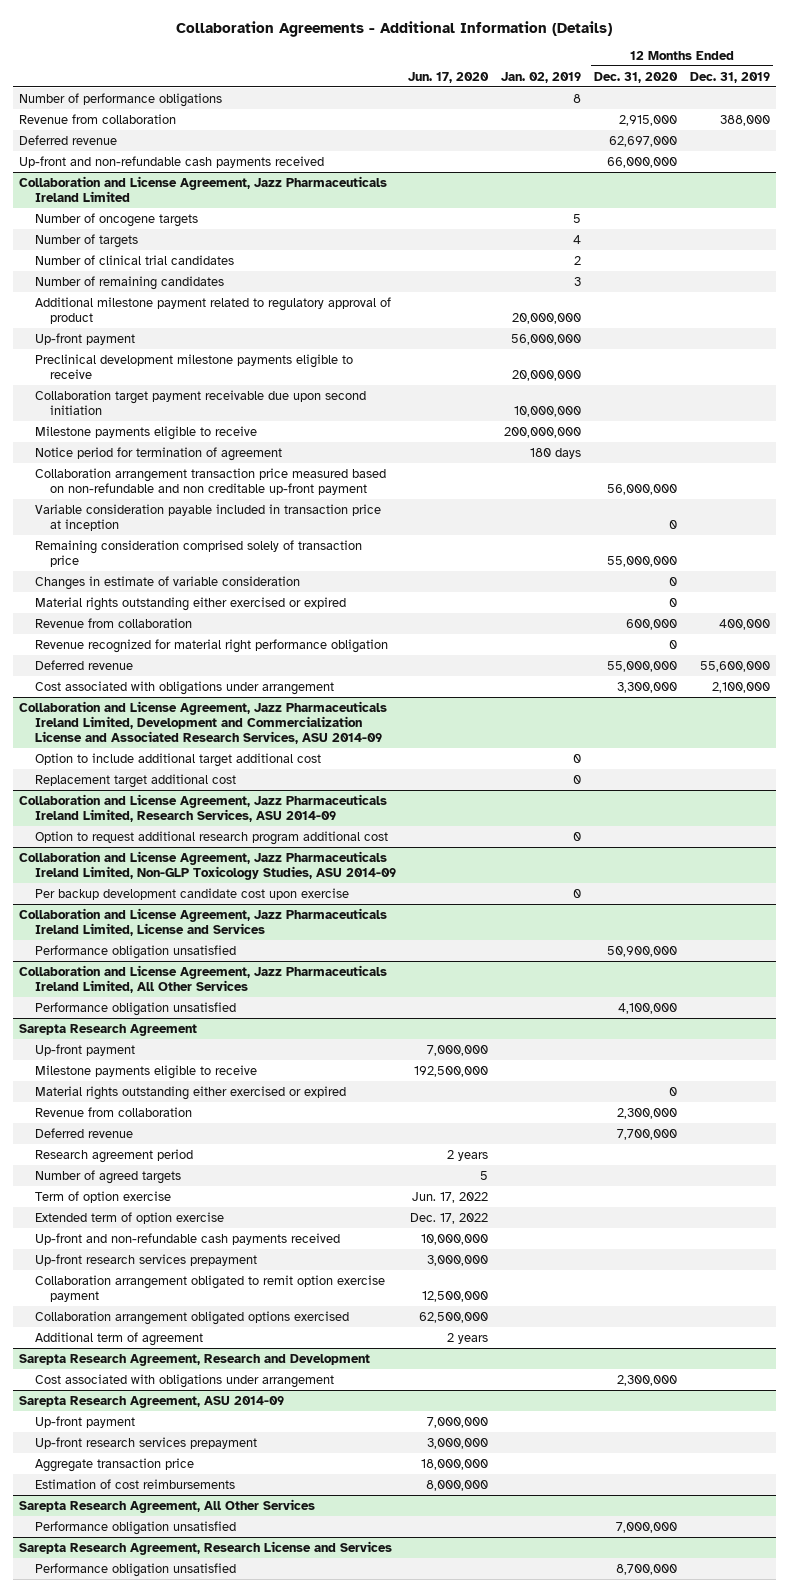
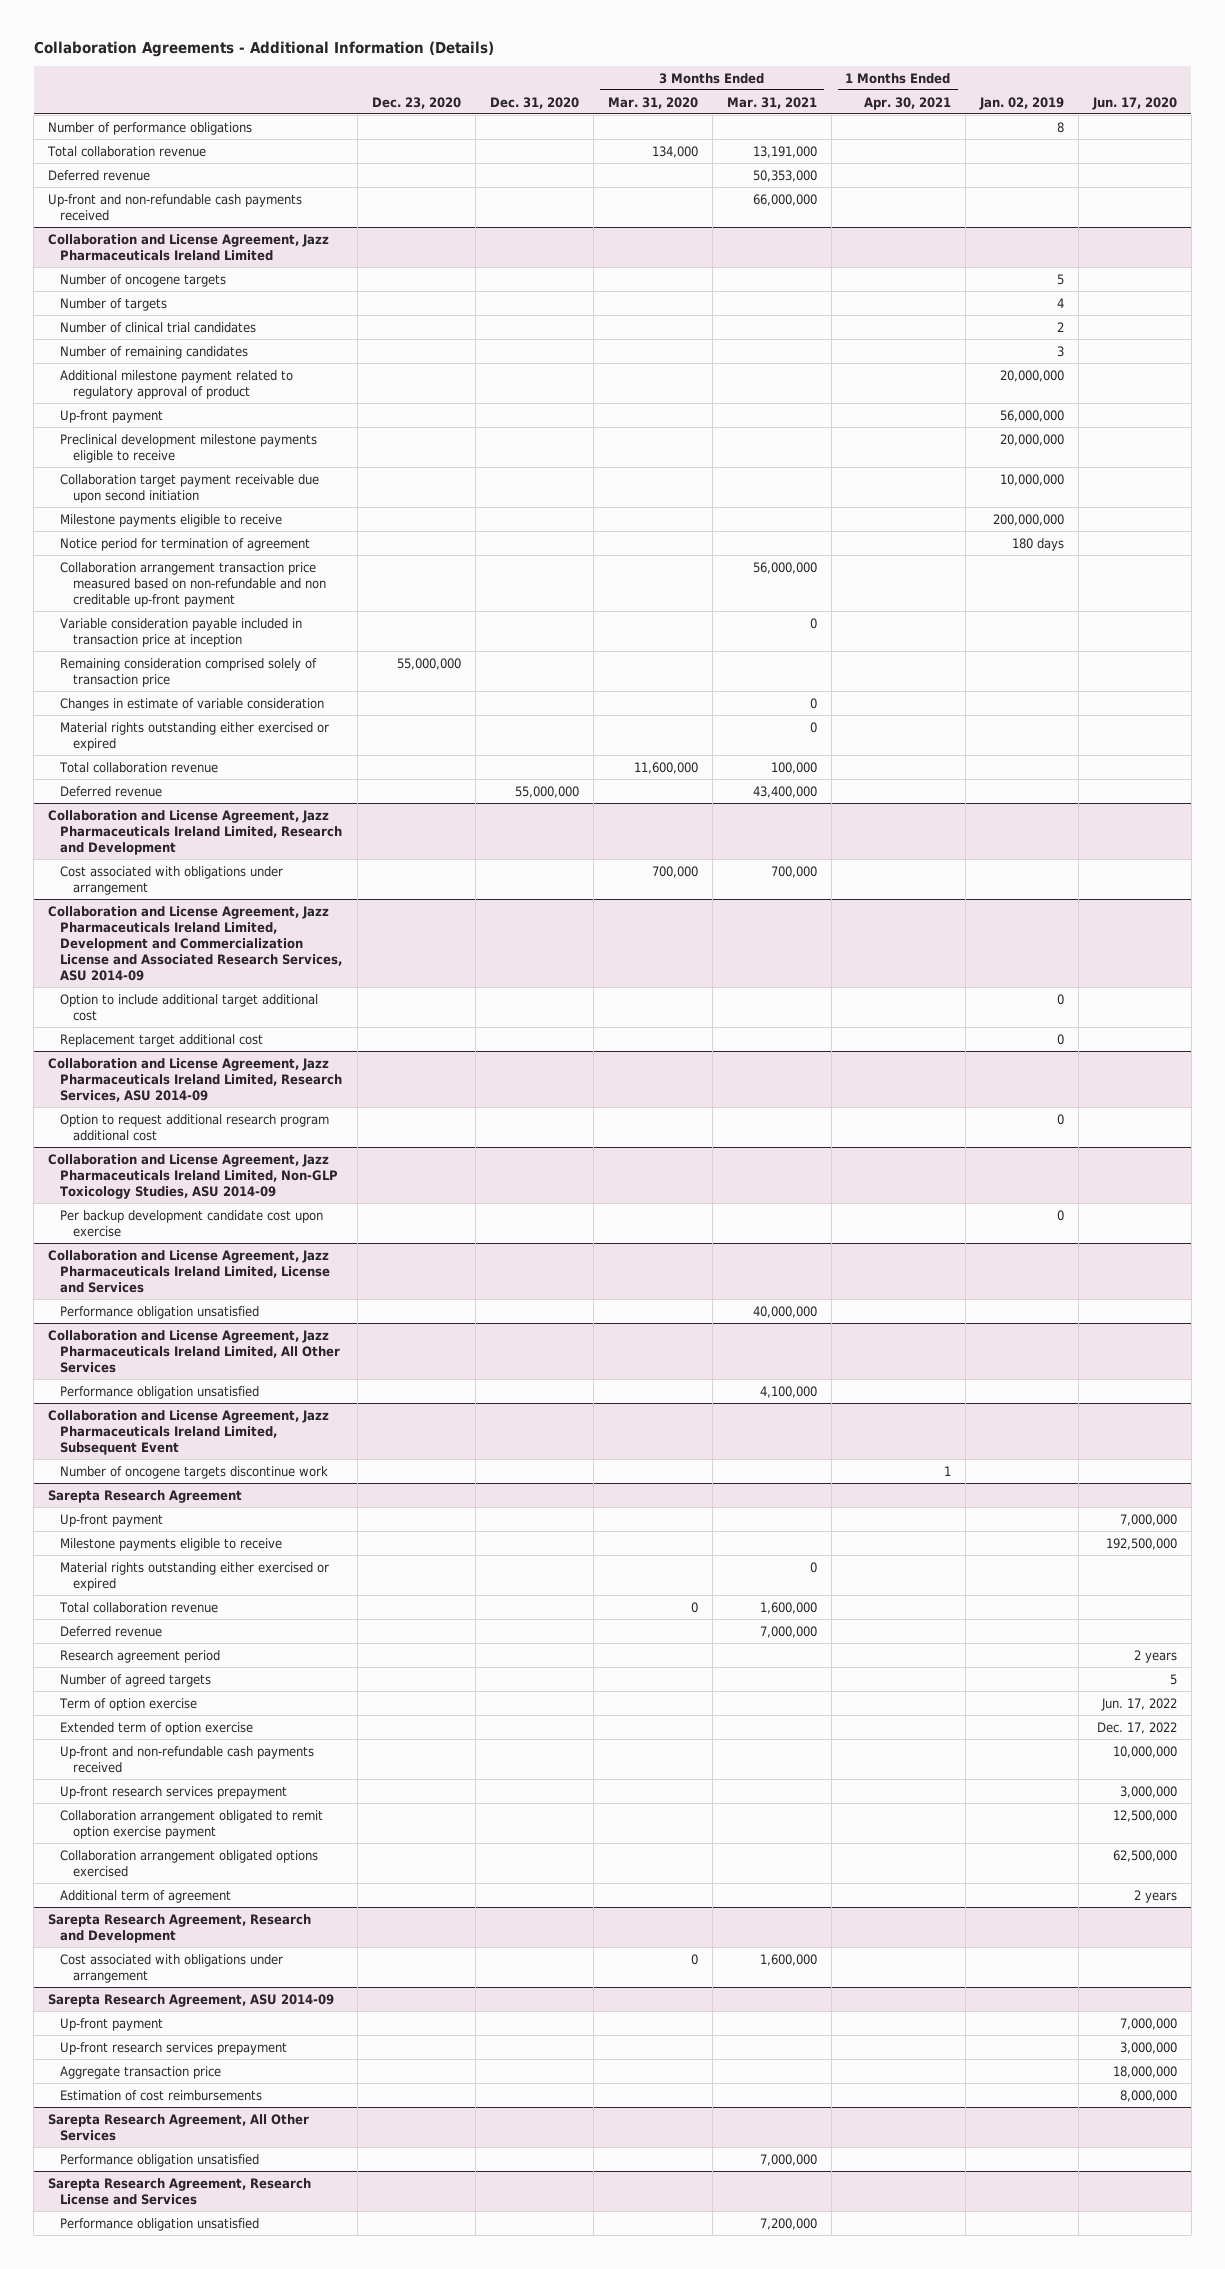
- | Jun. 17, 2020 | Jan. 02, 2019 | 12 Months Ended Dec. 31, 2020 | 12 Months Ended Dec. 31, 2019
+ | Dec. 23, 2020 | Dec. 31, 2020 | 3 Months Ended Mar. 31, 2020 | 3 Months Ended Mar. 31, 2021 | 1 Months Ended Apr. 30, 2021 | Jan. 02, 2019 | Jun. 17, 2020
- Revenue from collaboration | | | 2,915,000 | 388,000
+ Total collaboration revenue | | | 134,000 | 13,191,000 | | |
@ Collaboration and License Agreement, Jazz Pharmaceuticals Ireland Limited
- Revenue from collaboration | | | 600,000 | 400,000
- Revenue recognized for material right performance obligation | | | 0 |
+ Total collaboration revenue | | | 11,600,000 | 100,000 | | |
- Cost associated with obligations under arrangement | | | 3,300,000 | 2,100,000
+ Collaboration and License Agreement, Jazz Pharmaceuticals Ireland Limited, Research and Development
+ Cost associated with obligations under arrangement | | | 700,000 | 700,000 | | |
+ Collaboration and License Agreement, Jazz Pharmaceuticals Ireland Limited, Subsequent Event
+ Number of oncogene targets discontinue work | | | | | 1 | |
@ Sarepta Research Agreement
- Revenue from collaboration | | | 2,300,000 |
+ Total collaboration revenue | | | 0 | 1,600,000 | | |

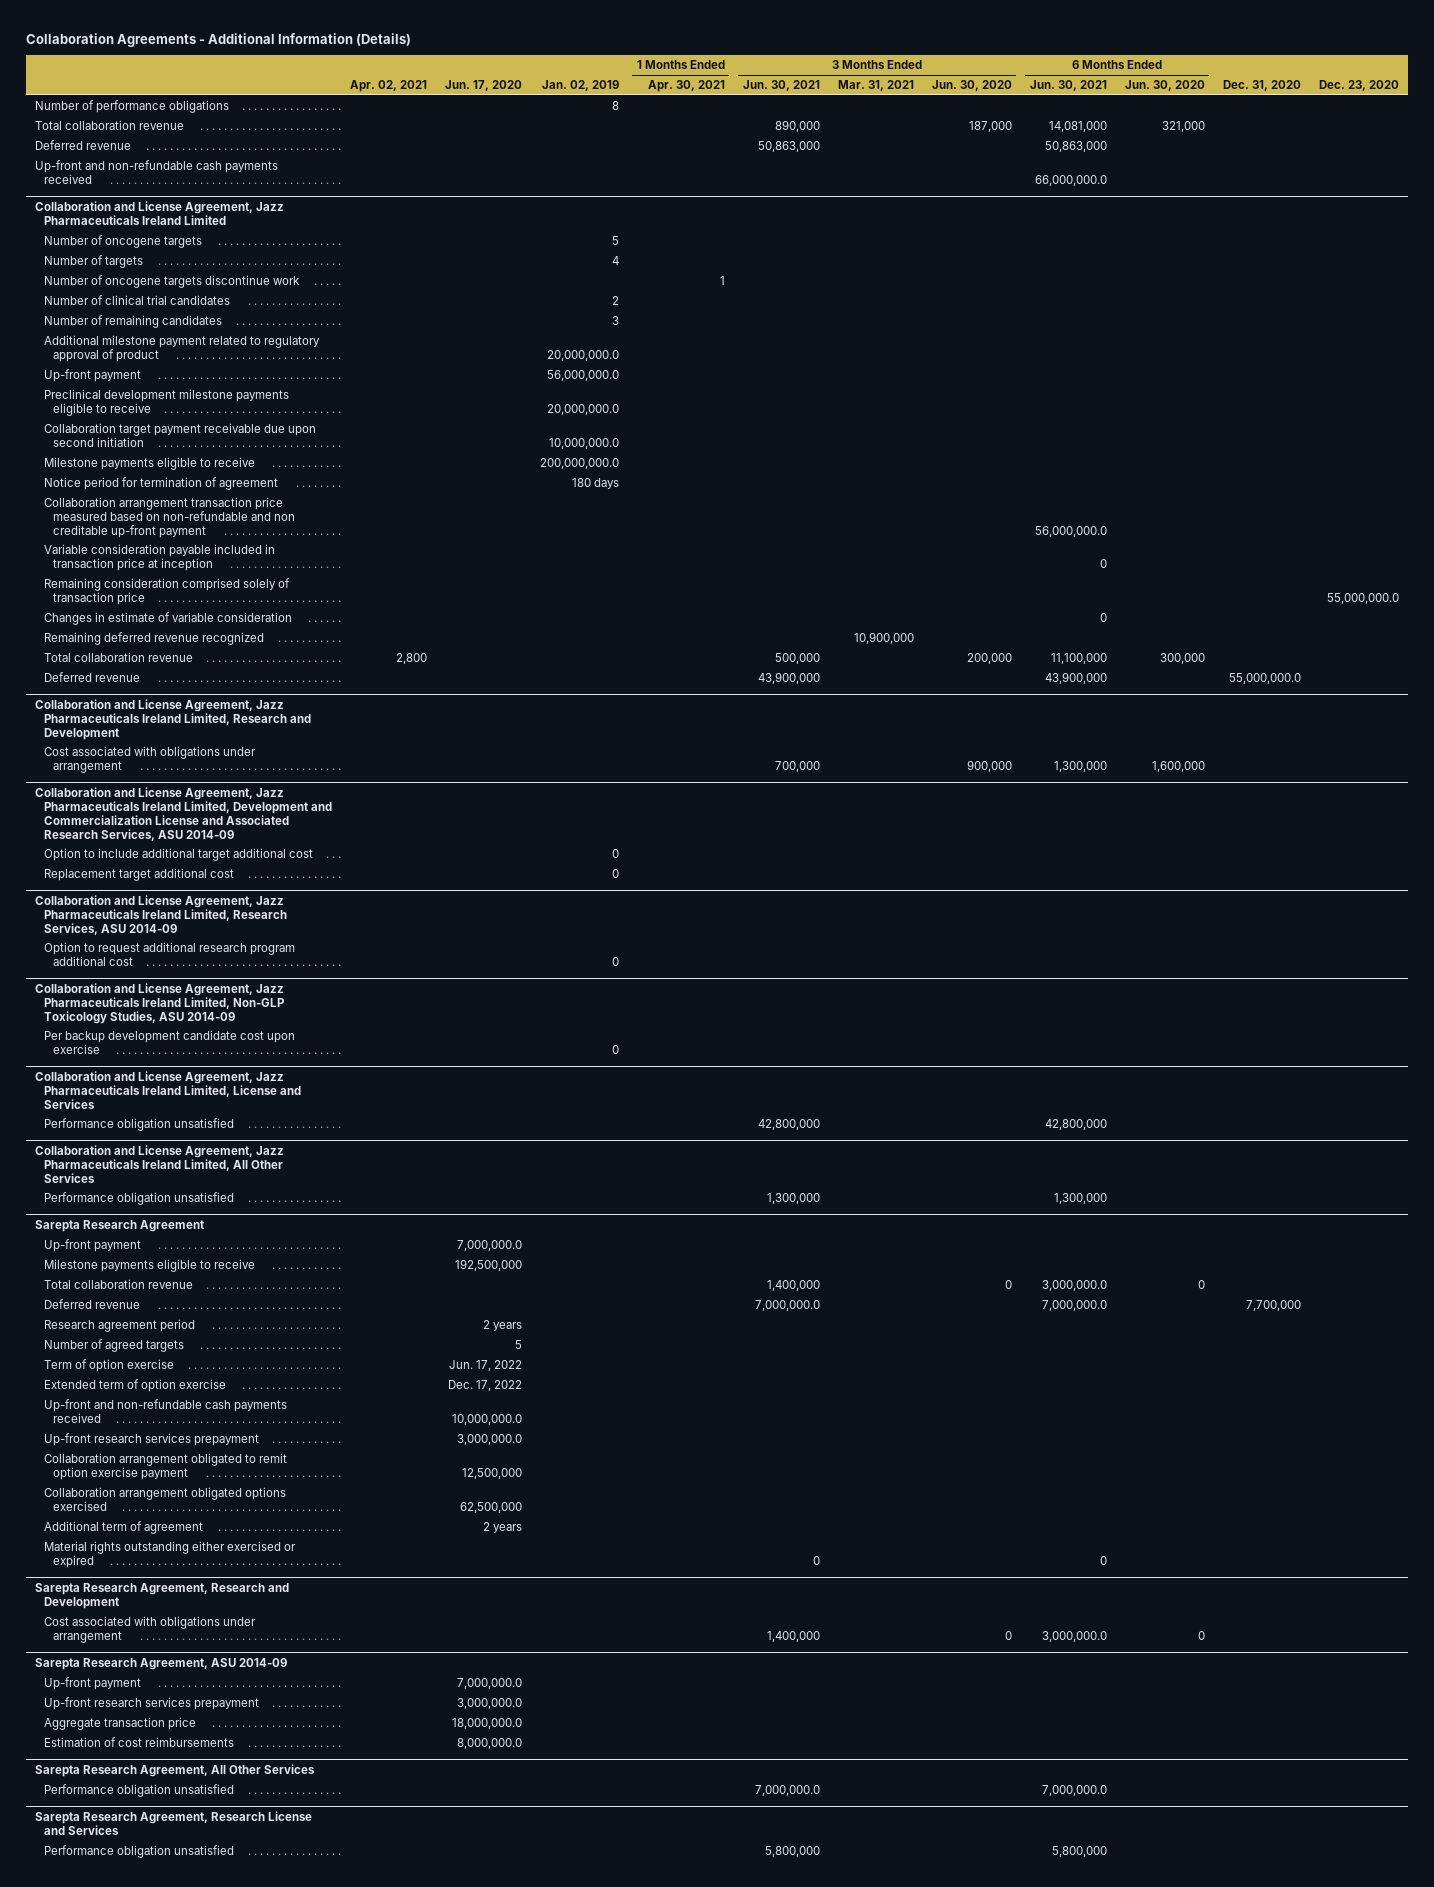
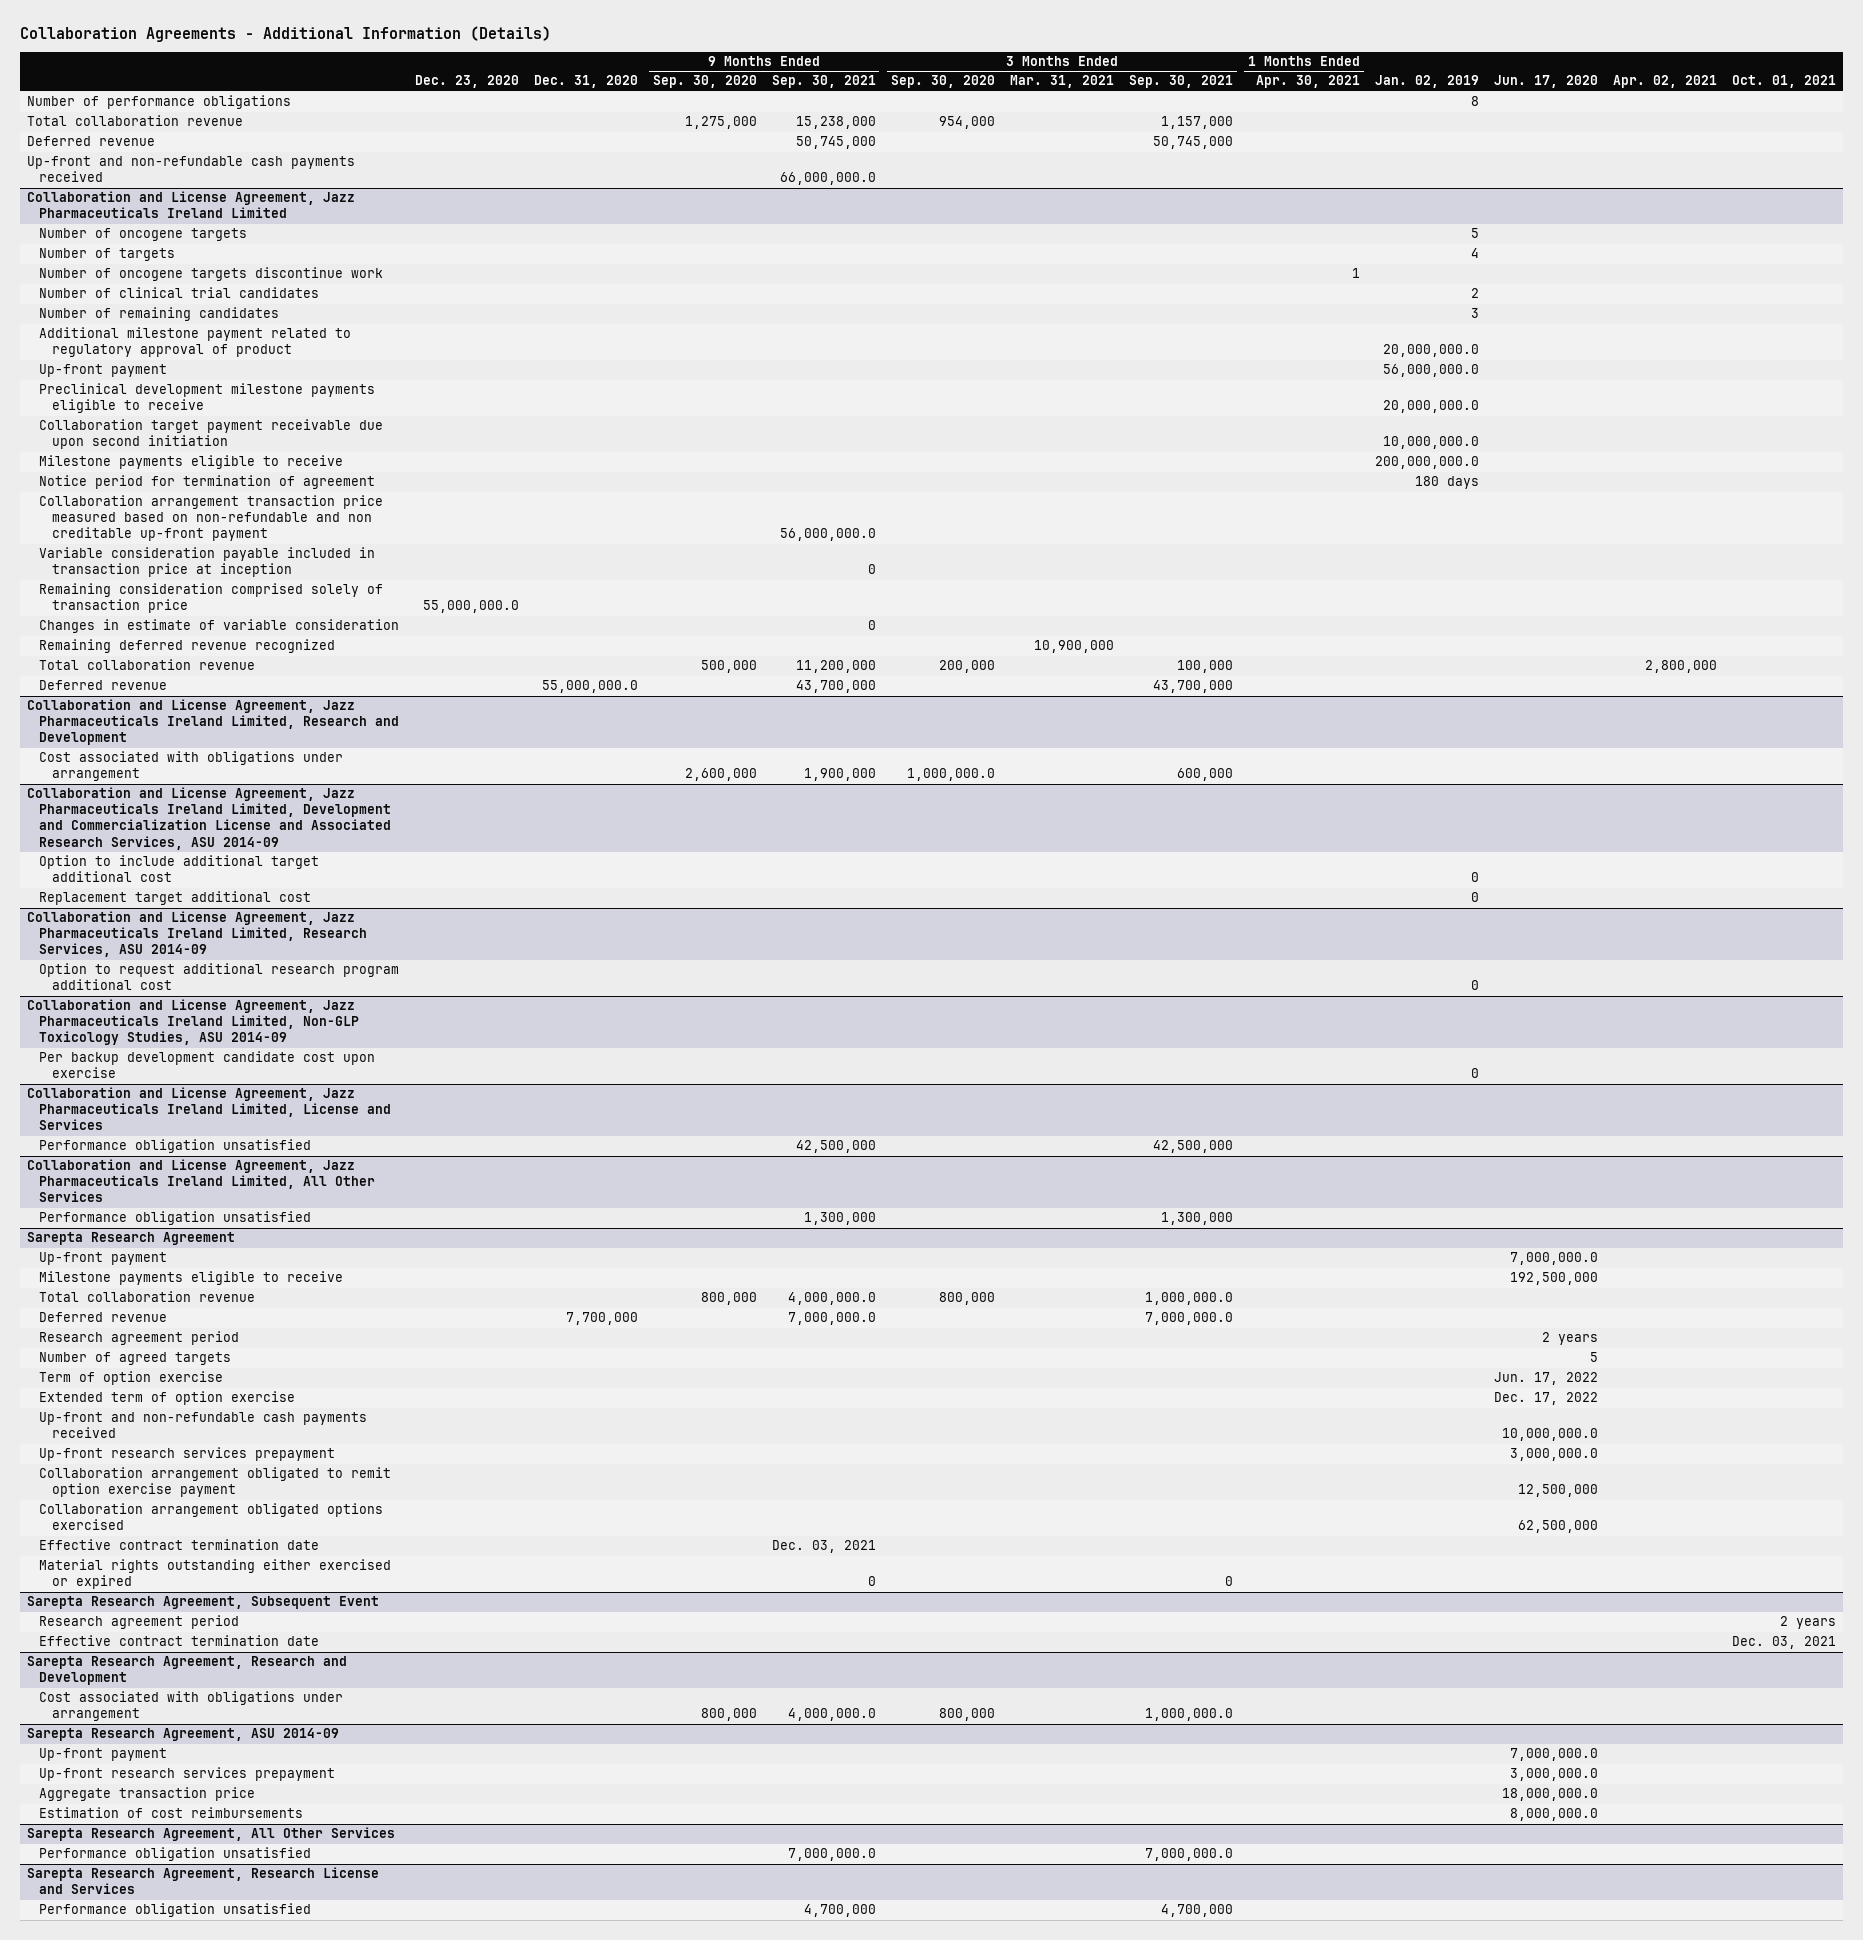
- | Apr. 02, 2021 | Jun. 17, 2020 | Jan. 02, 2019 | 1 Months Ended Apr. 30, 2021 | 3 Months Ended Jun. 30, 2021 | 3 Months Ended Mar. 31, 2021 | 3 Months Ended Jun. 30, 2020 | 6 Months Ended Jun. 30, 2021 | 6 Months Ended Jun. 30, 2020 | Dec. 31, 2020 | Dec. 23, 2020
+ | Dec. 23, 2020 | Dec. 31, 2020 | 9 Months Ended Sep. 30, 2020 | 9 Months Ended Sep. 30, 2021 | 3 Months Ended Sep. 30, 2020 | 3 Months Ended Mar. 31, 2021 | 3 Months Ended Sep. 30, 2021 | 1 Months Ended Apr. 30, 2021 | Jan. 02, 2019 | Jun. 17, 2020 | Apr. 02, 2021 | Oct. 01, 2021
@ Collaboration and License Agreement, Jazz Pharmaceuticals Ireland Limited
- Total collaboration revenue | 2,800 | | | | 500,000 | | 200,000 | 11,100,000 | 300,000 | |
+ Total collaboration revenue | | | 500,000 | 11,200,000 | 200,000 | | 100,000 | | | | 2,800,000 |
@ Sarepta Research Agreement
- Additional term of agreement | | 2 years | | | | | | | | |
+ Effective contract termination date | | | | Dec. 03, 2021 | | | | | | | |
+ Sarepta Research Agreement, Subsequent Event
+ Research agreement period | | | | | | | | | | | | 2 years
+ Effective contract termination date | | | | | | | | | | | | Dec. 03, 2021

